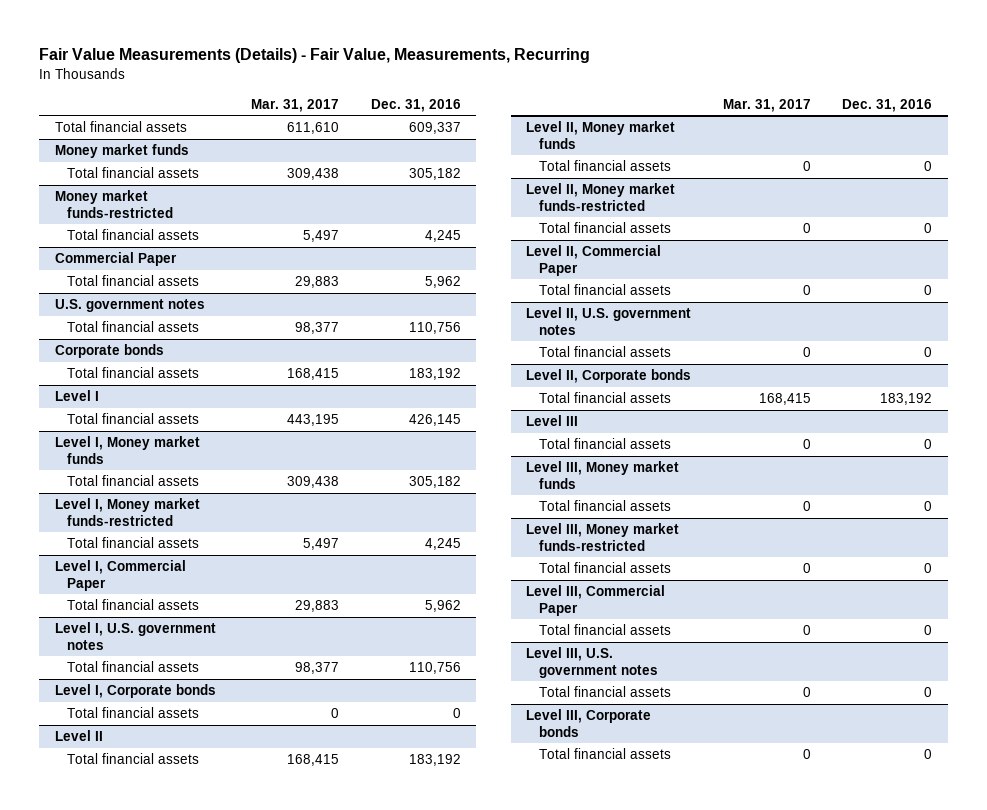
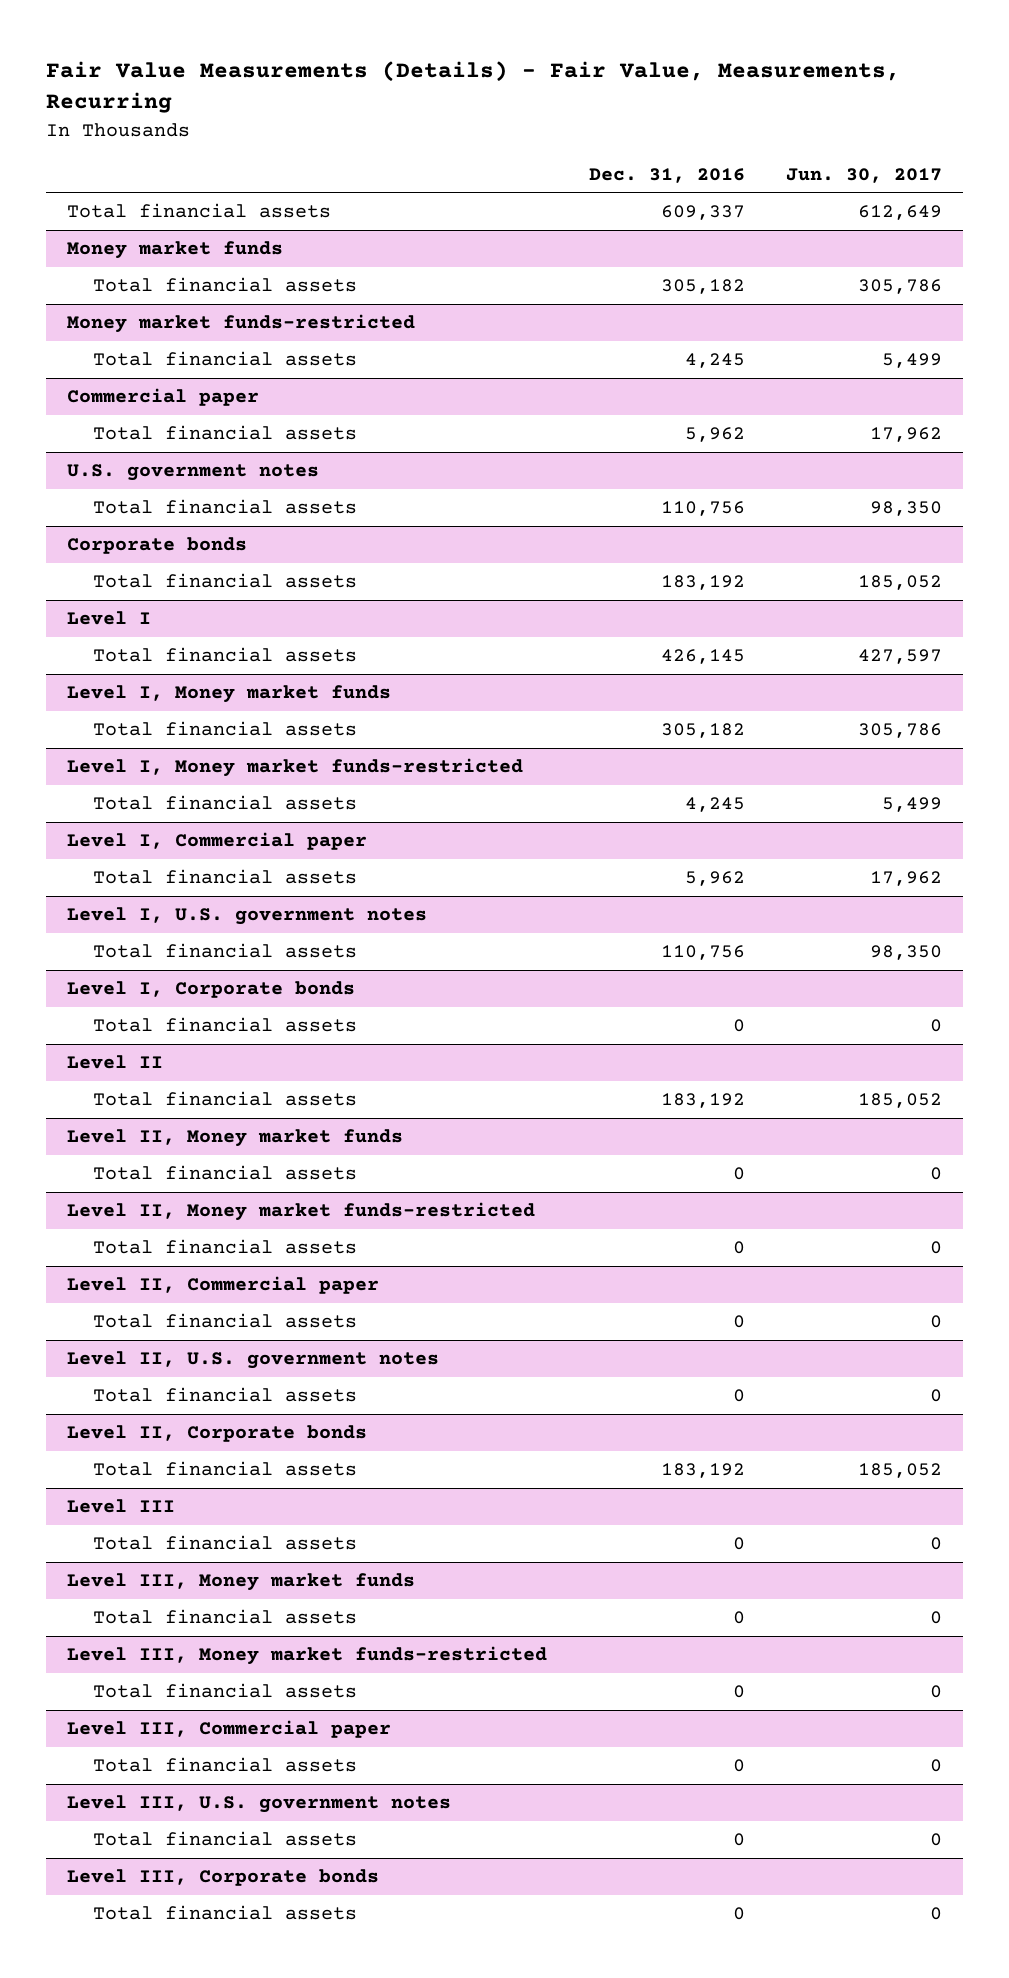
- | Mar. 31, 2017 | Dec. 31, 2016
+ | Dec. 31, 2016 | Jun. 30, 2017
- Commercial Paper
+ Commercial paper
- Level I, Commercial Paper
+ Level I, Commercial paper
- Level II, Commercial Paper
+ Level II, Commercial paper
- Level III, Commercial Paper
+ Level III, Commercial paper

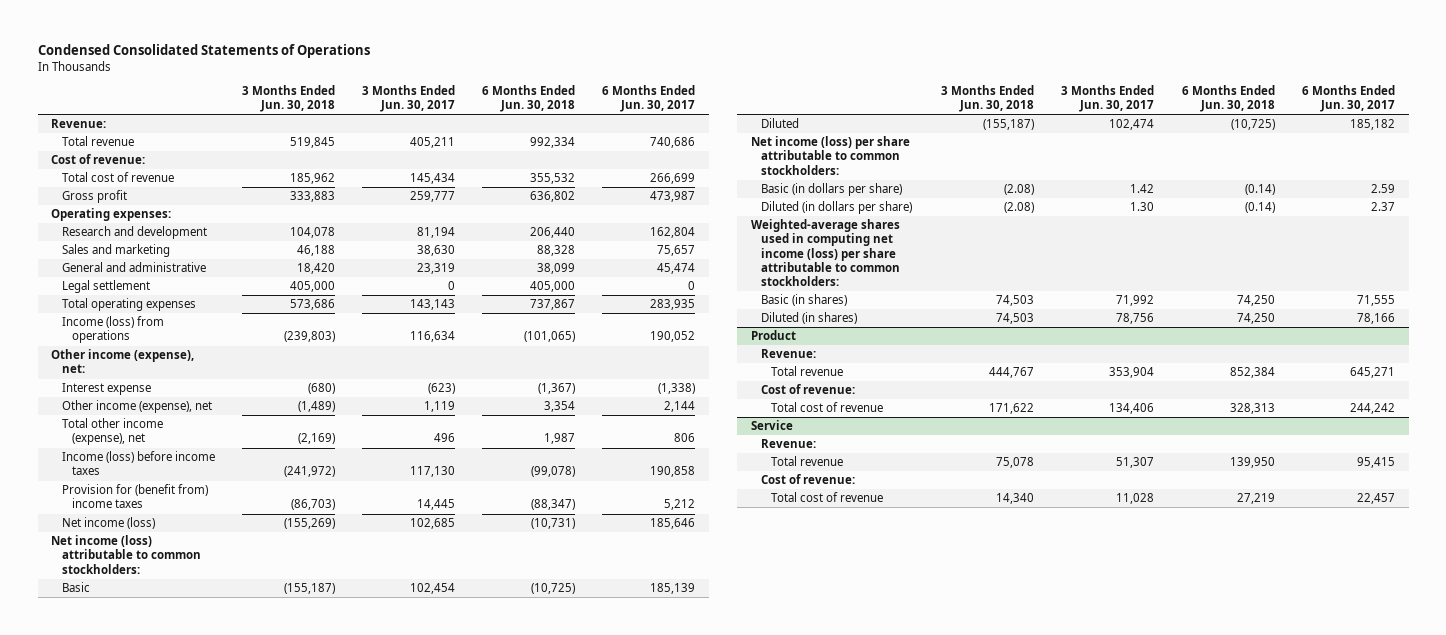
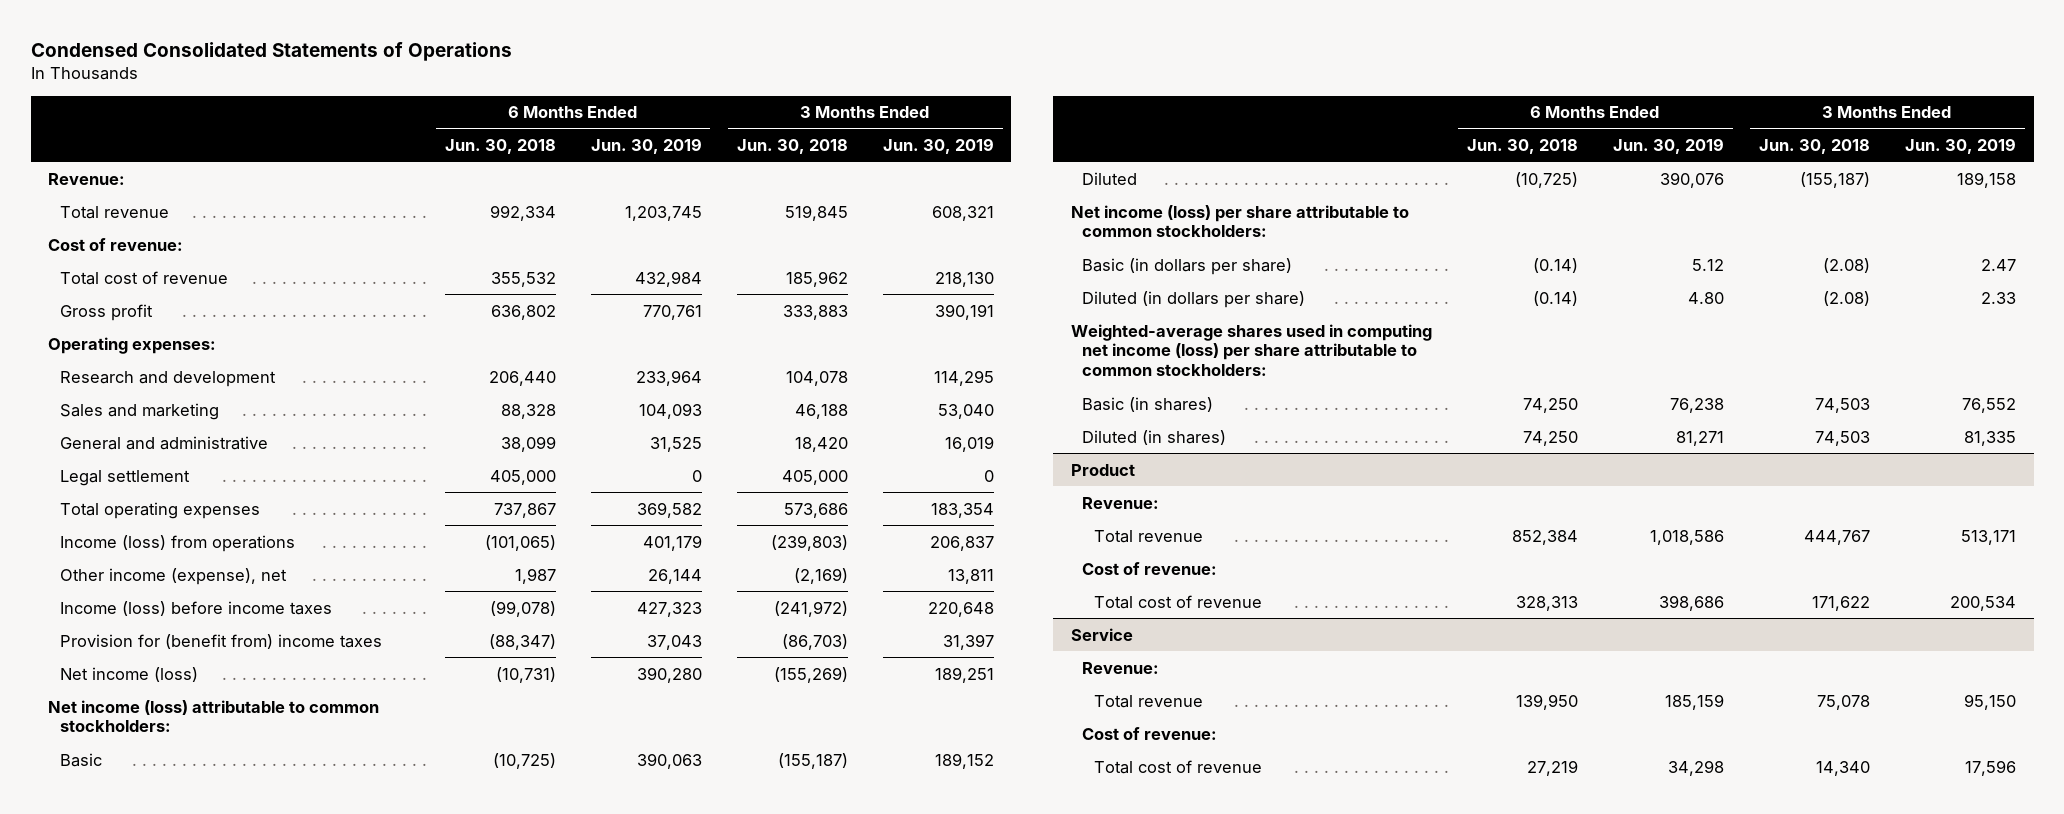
- | 3 Months Ended Jun. 30, 2018 | 3 Months Ended Jun. 30, 2017 | 6 Months Ended Jun. 30, 2018 | 6 Months Ended Jun. 30, 2017
+ | 6 Months Ended Jun. 30, 2018 | 6 Months Ended Jun. 30, 2019 | 3 Months Ended Jun. 30, 2018 | 3 Months Ended Jun. 30, 2019
- Other income (expense), net:
- Interest expense | (680) | (623) | (1,367) | (1,338)
- Other income (expense), net | (1,489) | 1,119 | 3,354 | 2,144
- Total other income (expense), net | (2,169) | 496 | 1,987 | 806
+ Other income (expense), net | 1,987 | 26,144 | (2,169) | 13,811

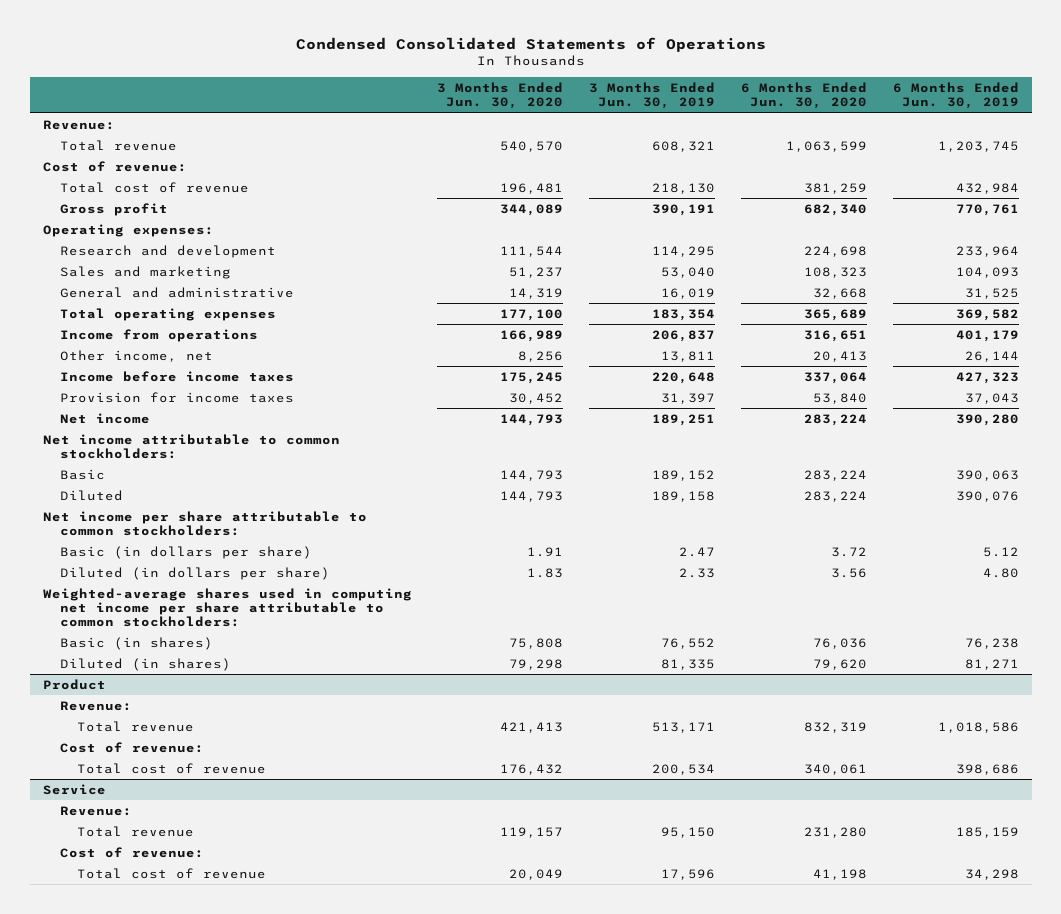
- | 6 Months Ended Jun. 30, 2018 | 6 Months Ended Jun. 30, 2019 | 3 Months Ended Jun. 30, 2018 | 3 Months Ended Jun. 30, 2019
+ | 3 Months Ended Jun. 30, 2020 | 3 Months Ended Jun. 30, 2019 | 6 Months Ended Jun. 30, 2020 | 6 Months Ended Jun. 30, 2019
- Legal settlement | 405,000 | 0 | 405,000 | 0
- Income (loss) from operations | (101,065) | 401,179 | (239,803) | 206,837
- Other income (expense), net | 1,987 | 26,144 | (2,169) | 13,811
- Income (loss) before income taxes | (99,078) | 427,323 | (241,972) | 220,648
- Provision for (benefit from) income taxes | (88,347) | 37,043 | (86,703) | 31,397
- Net income (loss) | (10,731) | 390,280 | (155,269) | 189,251
- Net income (loss) attributable to common stockholders:
+ Income from operations | 166,989 | 206,837 | 316,651 | 401,179
+ Other income, net | 8,256 | 13,811 | 20,413 | 26,144
+ Income before income taxes | 175,245 | 220,648 | 337,064 | 427,323
+ Provision for income taxes | 30,452 | 31,397 | 53,840 | 37,043
+ Net income | 144,793 | 189,251 | 283,224 | 390,280
+ Net income attributable to common stockholders:
- Net income (loss) per share attributable to common stockholders:
+ Net income per share attributable to common stockholders:
- Weighted-average shares used in computing net income (loss) per share attributable to common stockholders:
+ Weighted-average shares used in computing net income per share attributable to common stockholders:

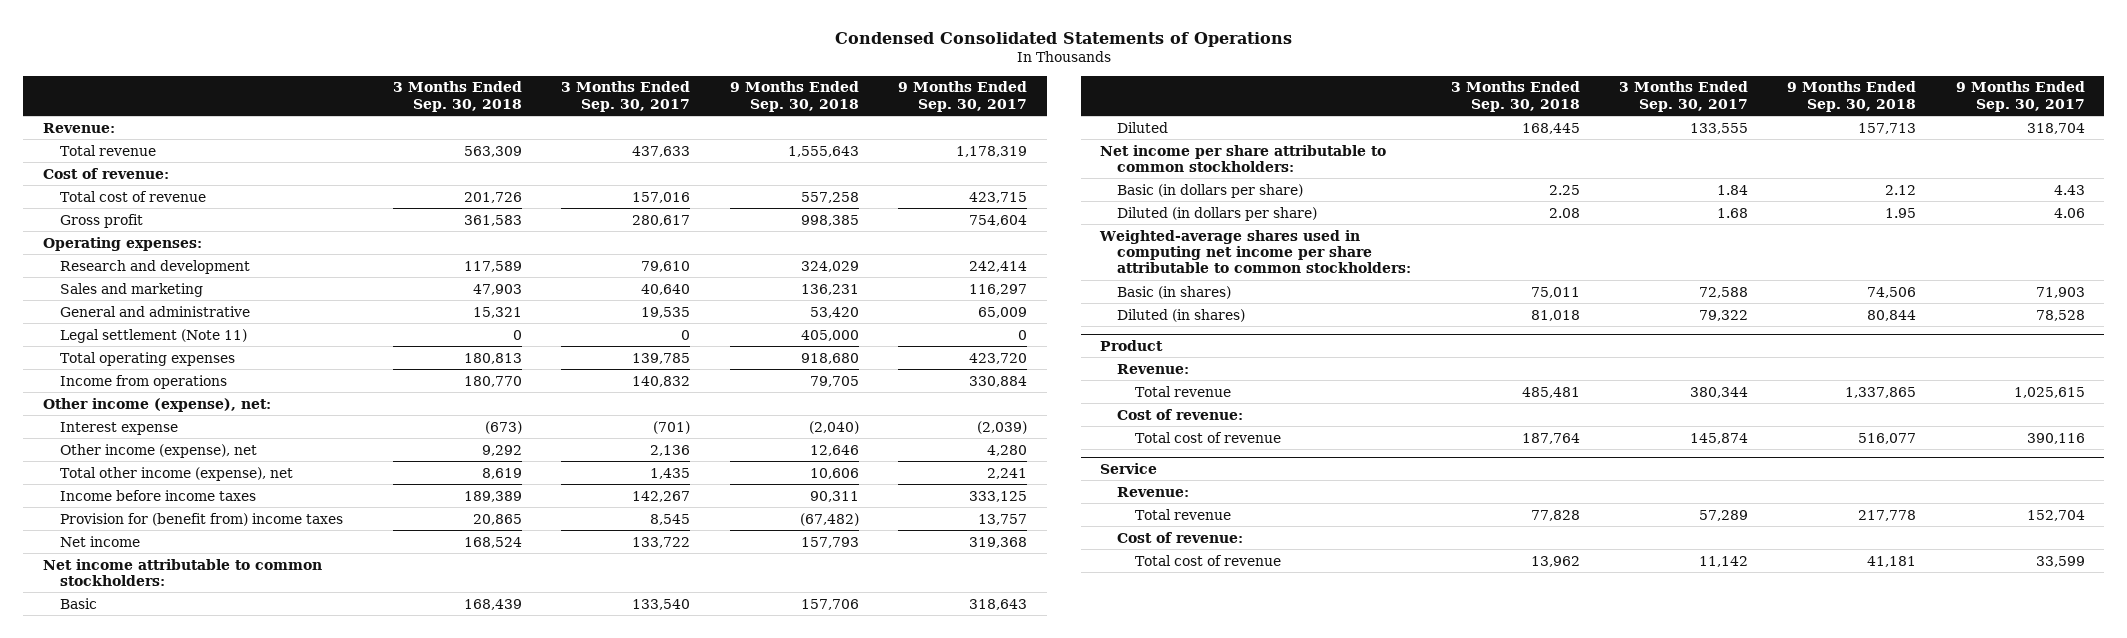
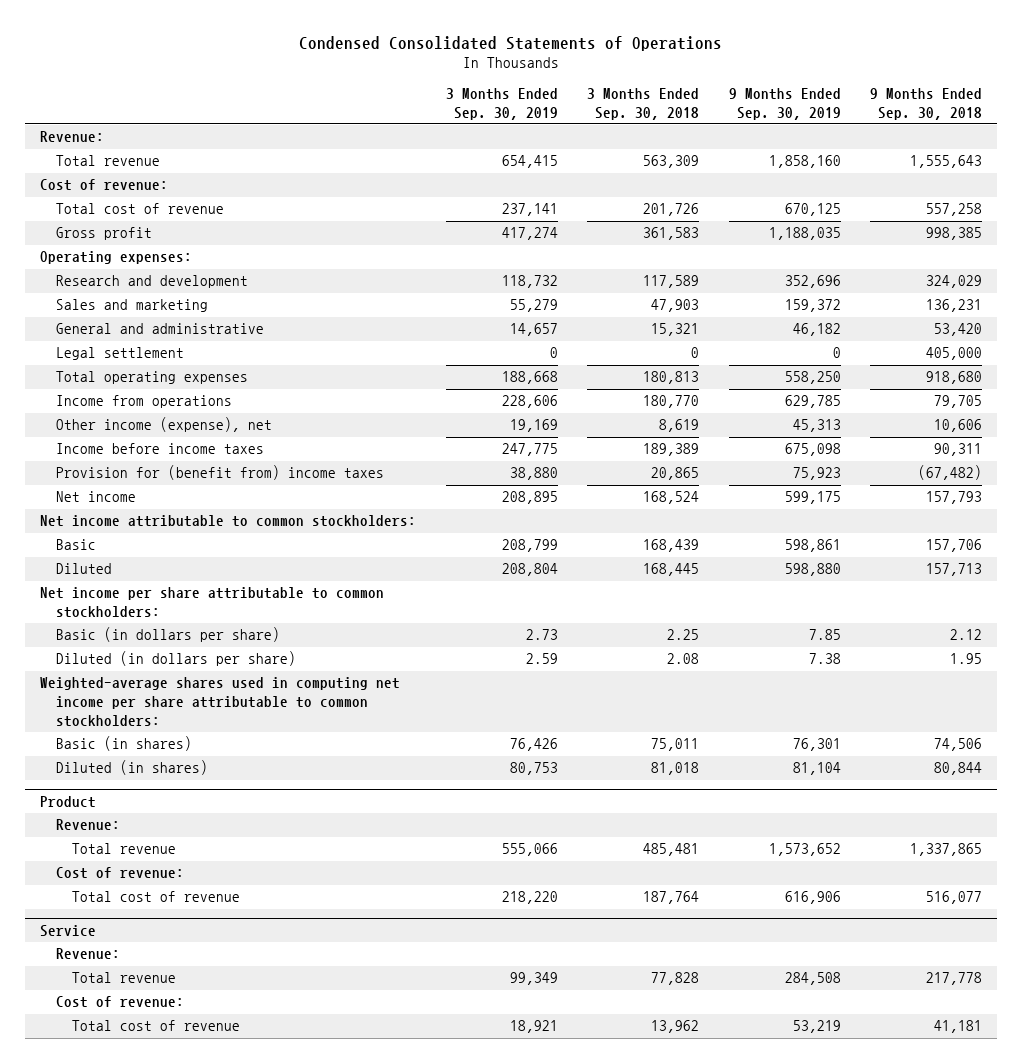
- | 3 Months Ended Sep. 30, 2018 | 3 Months Ended Sep. 30, 2017 | 9 Months Ended Sep. 30, 2018 | 9 Months Ended Sep. 30, 2017
+ | 3 Months Ended Sep. 30, 2019 | 3 Months Ended Sep. 30, 2018 | 9 Months Ended Sep. 30, 2019 | 9 Months Ended Sep. 30, 2018
- Legal settlement (Note 11) | 0 | 0 | 405,000 | 0
+ Legal settlement | 0 | 0 | 0 | 405,000
- Other income (expense), net:
- Interest expense | (673) | (701) | (2,040) | (2,039)
- Other income (expense), net | 9,292 | 2,136 | 12,646 | 4,280
- Total other income (expense), net | 8,619 | 1,435 | 10,606 | 2,241
+ Other income (expense), net | 19,169 | 8,619 | 45,313 | 10,606

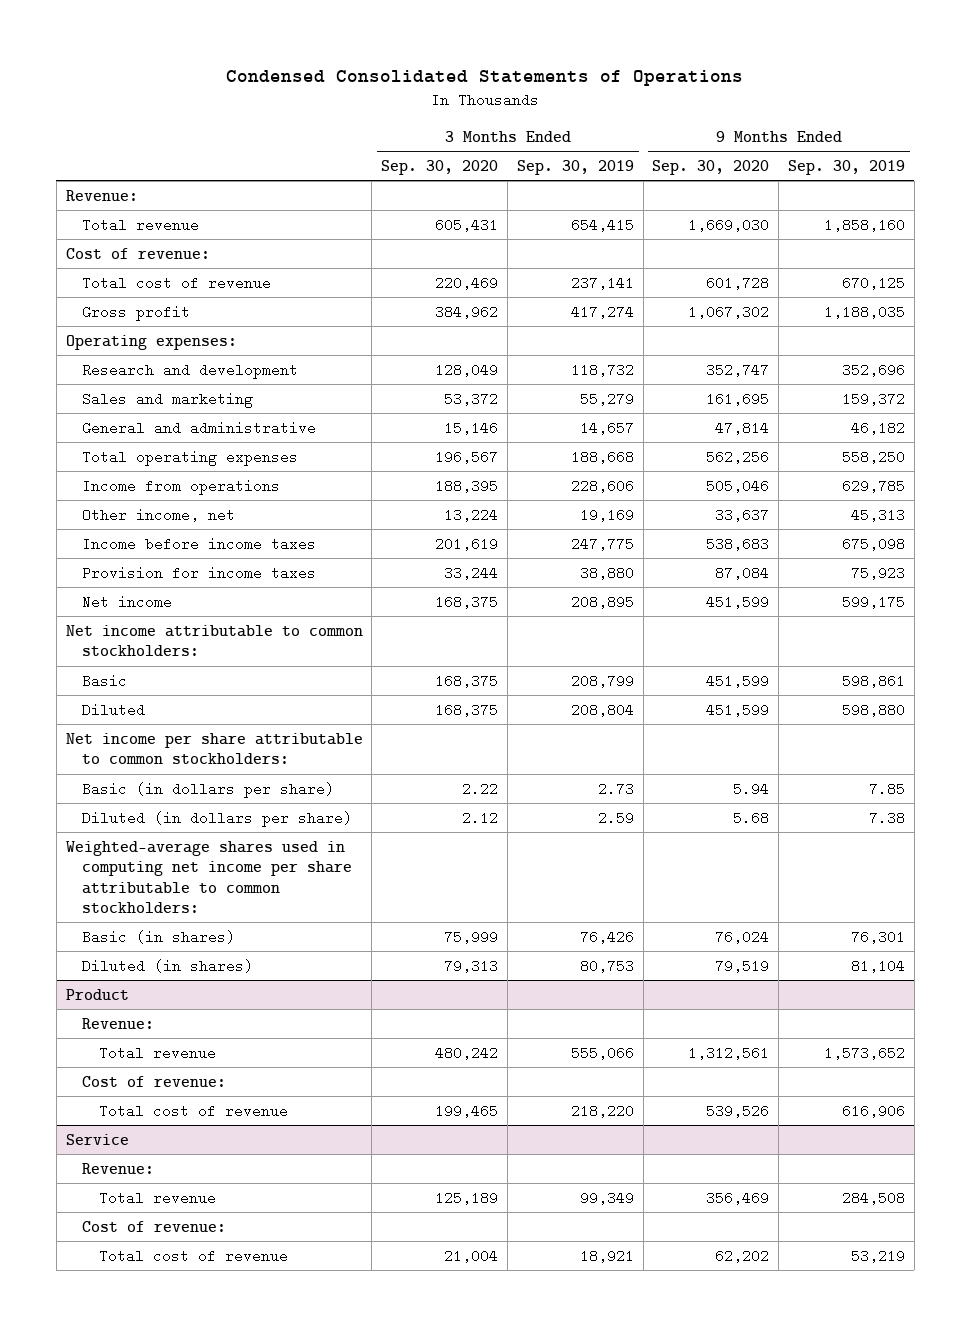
- | 3 Months Ended Sep. 30, 2019 | 3 Months Ended Sep. 30, 2018 | 9 Months Ended Sep. 30, 2019 | 9 Months Ended Sep. 30, 2018
+ | 3 Months Ended Sep. 30, 2020 | 3 Months Ended Sep. 30, 2019 | 9 Months Ended Sep. 30, 2020 | 9 Months Ended Sep. 30, 2019
- Legal settlement | 0 | 0 | 0 | 405,000
- Other income (expense), net | 19,169 | 8,619 | 45,313 | 10,606
+ Other income, net | 13,224 | 19,169 | 33,637 | 45,313
- Provision for (benefit from) income taxes | 38,880 | 20,865 | 75,923 | (67,482)
+ Provision for income taxes | 33,244 | 38,880 | 87,084 | 75,923

